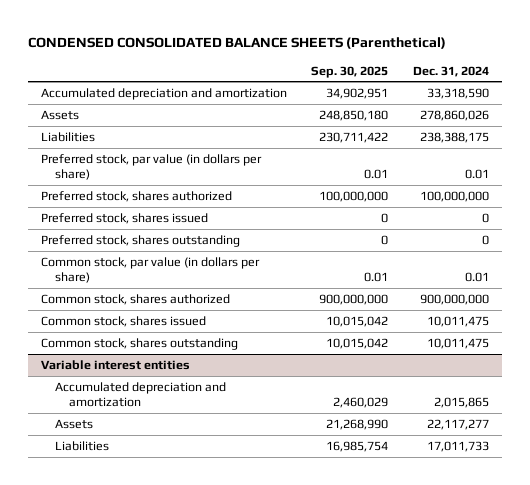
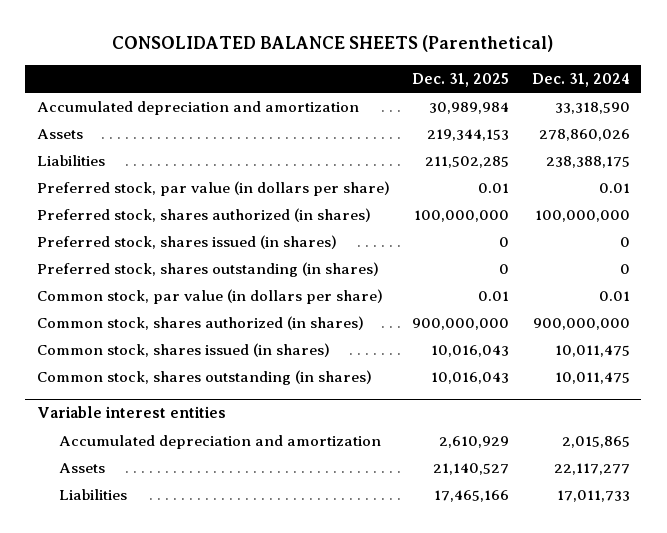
- CONDENSED CONSOLIDATED BALANCE SHEETS (Parenthetical)
+ CONSOLIDATED BALANCE SHEETS (Parenthetical)
- | Sep. 30, 2025 | Dec. 31, 2024
+ | Dec. 31, 2025 | Dec. 31, 2024
- Preferred stock, shares authorized | 100,000,000 | 100,000,000
- Preferred stock, shares issued | 0 | 0
- Preferred stock, shares outstanding | 0 | 0
+ Preferred stock, shares authorized (in shares) | 100,000,000 | 100,000,000
+ Preferred stock, shares issued (in shares) | 0 | 0
+ Preferred stock, shares outstanding (in shares) | 0 | 0
- Common stock, shares authorized | 900,000,000 | 900,000,000
- Common stock, shares issued | 10,015,042 | 10,011,475
- Common stock, shares outstanding | 10,015,042 | 10,011,475
+ Common stock, shares authorized (in shares) | 900,000,000 | 900,000,000
+ Common stock, shares issued (in shares) | 10,016,043 | 10,011,475
+ Common stock, shares outstanding (in shares) | 10,016,043 | 10,011,475

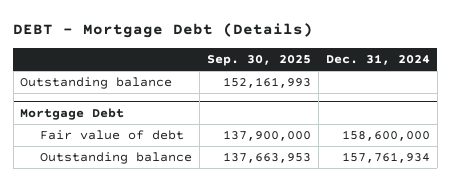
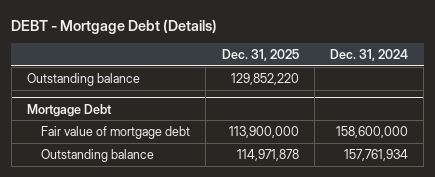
- | Sep. 30, 2025 | Dec. 31, 2024
+ | Dec. 31, 2025 | Dec. 31, 2024
@ Mortgage Debt
- Fair value of debt | 137,900,000 | 158,600,000
+ Fair value of mortgage debt | 113,900,000 | 158,600,000

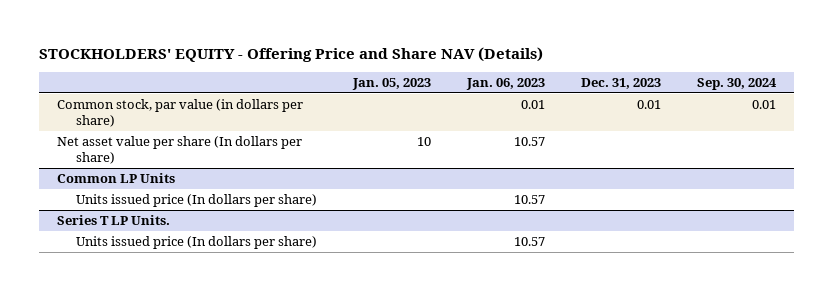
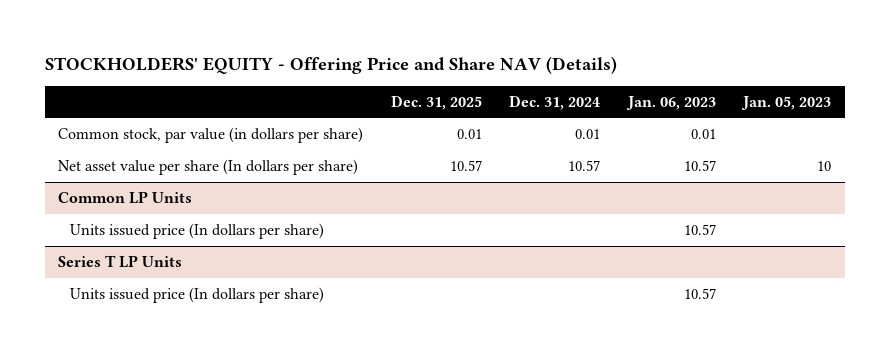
- | Jan. 05, 2023 | Jan. 06, 2023 | Dec. 31, 2023 | Sep. 30, 2024
+ | Dec. 31, 2025 | Dec. 31, 2024 | Jan. 06, 2023 | Jan. 05, 2023
- Series T LP Units.
+ Series T LP Units

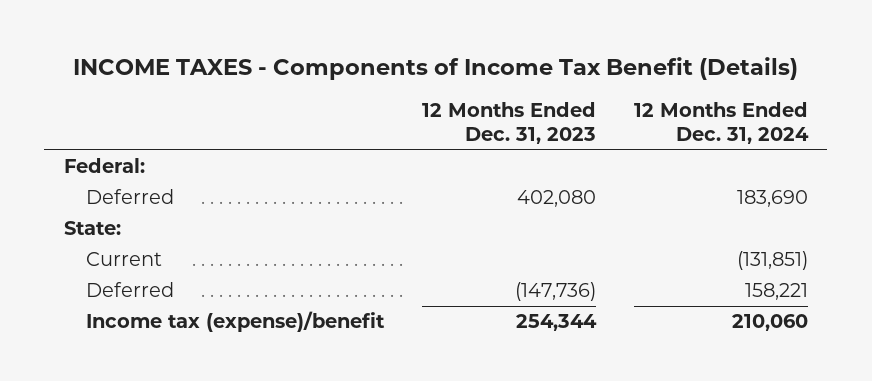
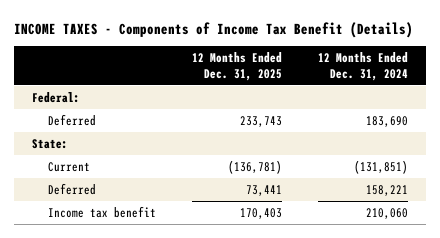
- | 12 Months Ended Dec. 31, 2023 | 12 Months Ended Dec. 31, 2024
+ | 12 Months Ended Dec. 31, 2025 | 12 Months Ended Dec. 31, 2024
- Income tax (expense)/benefit | 254,344 | 210,060
+ Income tax benefit | 170,403 | 210,060

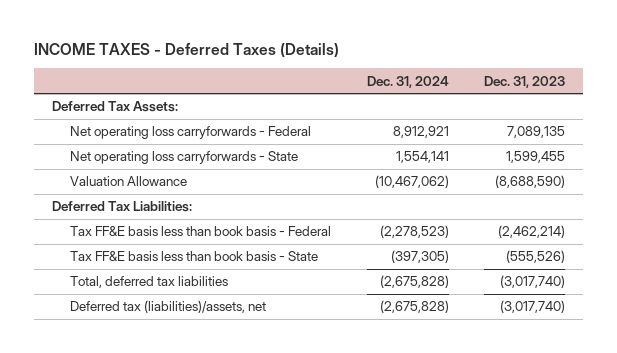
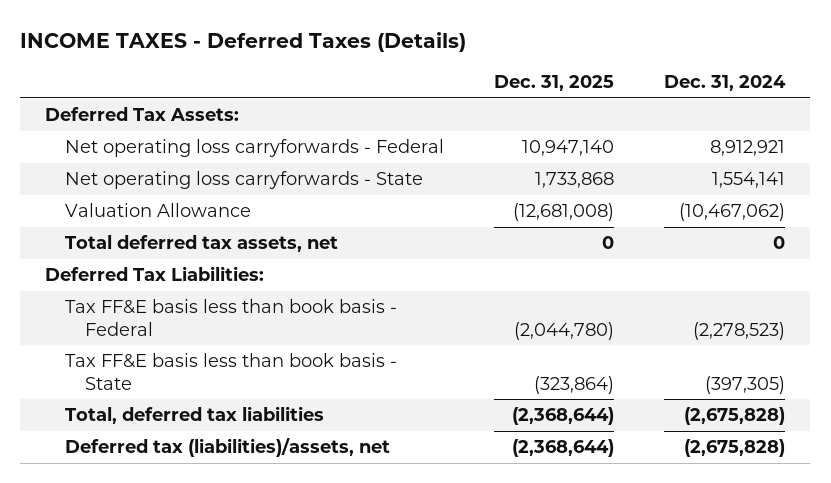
- | Dec. 31, 2024 | Dec. 31, 2023
+ | Dec. 31, 2025 | Dec. 31, 2024
+ Total deferred tax assets, net | 0 | 0

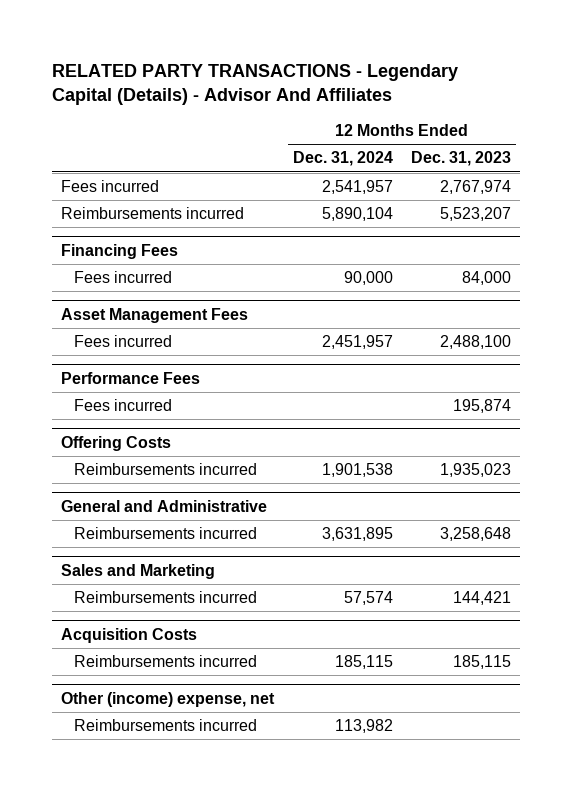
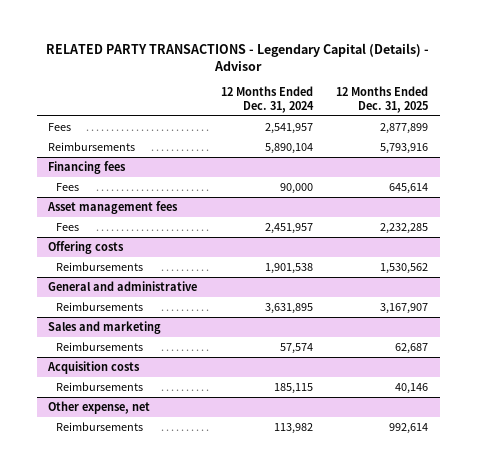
- RELATED PARTY TRANSACTIONS - Legendary Capital (Details) - Advisor And Affiliates
+ RELATED PARTY TRANSACTIONS - Legendary Capital (Details) - Advisor
- | 12 Months Ended Dec. 31, 2024 | 12 Months Ended Dec. 31, 2023
+ | 12 Months Ended Dec. 31, 2024 | 12 Months Ended Dec. 31, 2025
- Fees incurred | 2,541,957 | 2,767,974
- Reimbursements incurred | 5,890,104 | 5,523,207
- Financing Fees
- Fees incurred | 90,000 | 84,000
- Asset Management Fees
- Fees incurred | 2,451,957 | 2,488,100
- Performance Fees
- Fees incurred | | 195,874
- Offering Costs
- Reimbursements incurred | 1,901,538 | 1,935,023
- General and Administrative
- Reimbursements incurred | 3,631,895 | 3,258,648
- Sales and Marketing
- Reimbursements incurred | 57,574 | 144,421
- Acquisition Costs
- Reimbursements incurred | 185,115 | 185,115
- Other (income) expense, net
- Reimbursements incurred | 113,982 |
+ Fees | 2,541,957 | 2,877,899
+ Reimbursements | 5,890,104 | 5,793,916
+ Financing fees
+ Fees | 90,000 | 645,614
+ Asset management fees
+ Fees | 2,451,957 | 2,232,285
+ Offering costs
+ Reimbursements | 1,901,538 | 1,530,562
+ General and administrative
+ Reimbursements | 3,631,895 | 3,167,907
+ Sales and marketing
+ Reimbursements | 57,574 | 62,687
+ Acquisition costs
+ Reimbursements | 185,115 | 40,146
+ Other expense, net
+ Reimbursements | 113,982 | 992,614

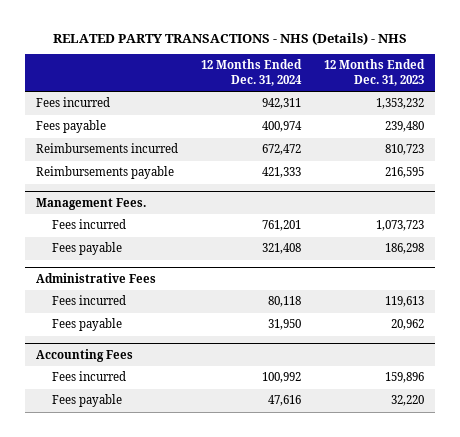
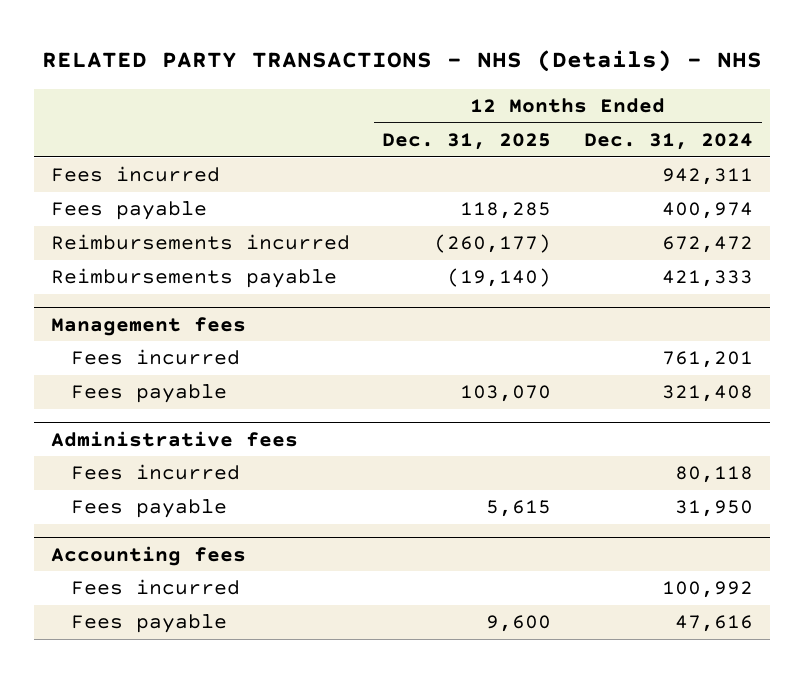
- | 12 Months Ended Dec. 31, 2024 | 12 Months Ended Dec. 31, 2023
+ | 12 Months Ended Dec. 31, 2025 | 12 Months Ended Dec. 31, 2024
- Management Fees.
+ Management fees
- Administrative Fees
+ Administrative fees
- Accounting Fees
+ Accounting fees

